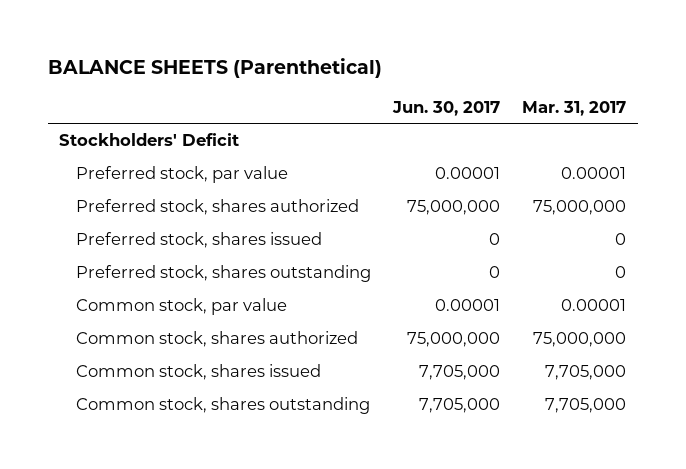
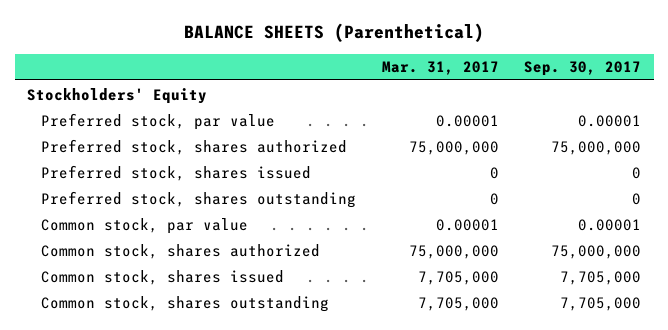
- | Jun. 30, 2017 | Mar. 31, 2017
+ | Mar. 31, 2017 | Sep. 30, 2017
- Stockholders' Deficit
+ Stockholders' Equity

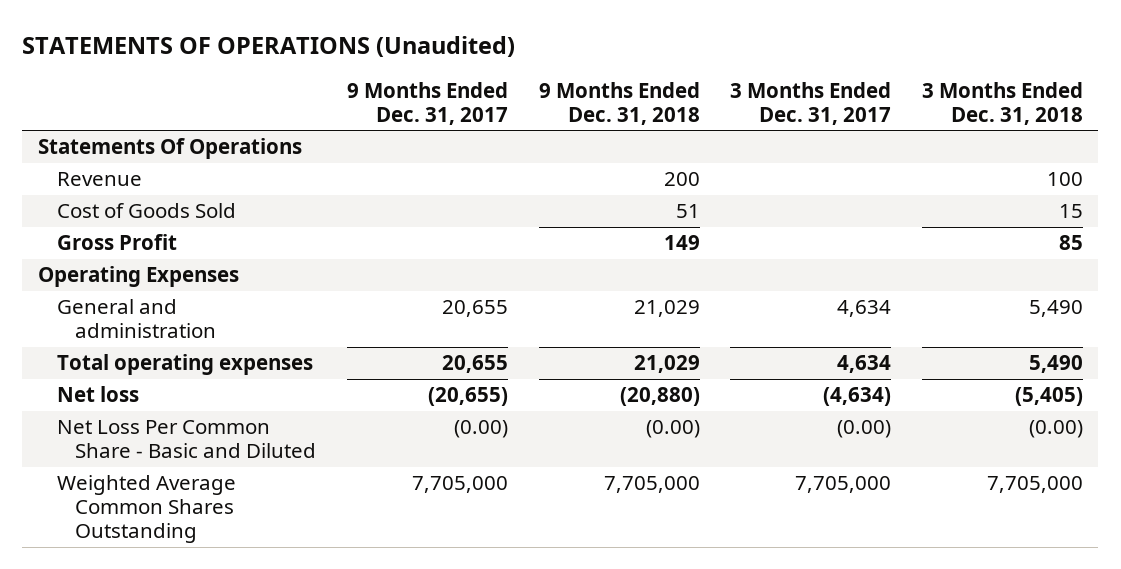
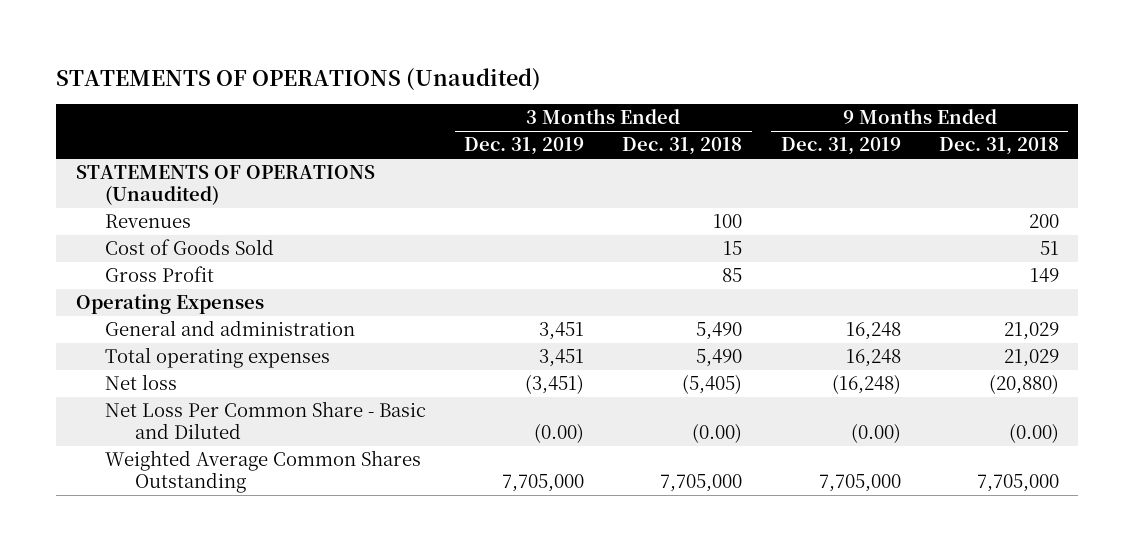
- | 9 Months Ended Dec. 31, 2017 | 9 Months Ended Dec. 31, 2018 | 3 Months Ended Dec. 31, 2017 | 3 Months Ended Dec. 31, 2018
+ | 3 Months Ended Dec. 31, 2019 | 3 Months Ended Dec. 31, 2018 | 9 Months Ended Dec. 31, 2019 | 9 Months Ended Dec. 31, 2018
- Statements Of Operations
- Revenue | | 200 | | 100
+ STATEMENTS OF OPERATIONS (Unaudited)
+ Revenues | | 100 | | 200

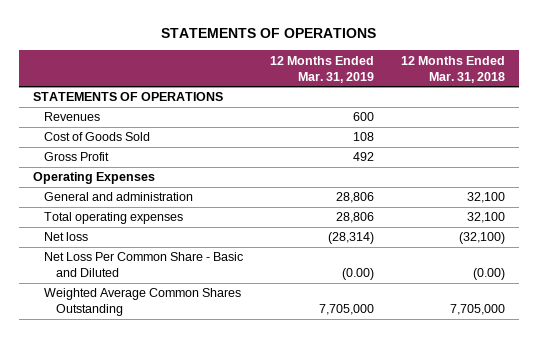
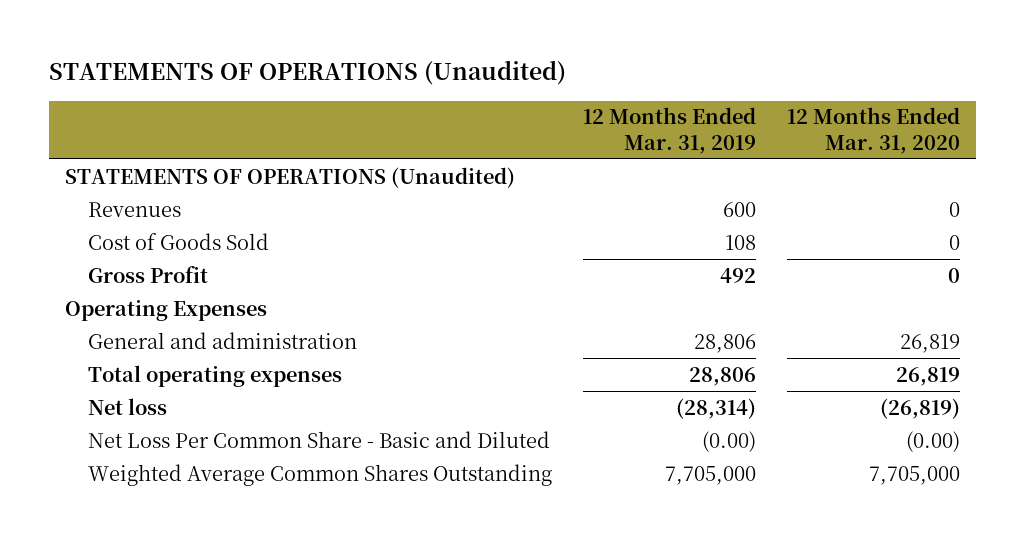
- STATEMENTS OF OPERATIONS
+ STATEMENTS OF OPERATIONS (Unaudited)
- | 12 Months Ended Mar. 31, 2019 | 12 Months Ended Mar. 31, 2018
+ | 12 Months Ended Mar. 31, 2019 | 12 Months Ended Mar. 31, 2020
- STATEMENTS OF OPERATIONS
+ STATEMENTS OF OPERATIONS (Unaudited)

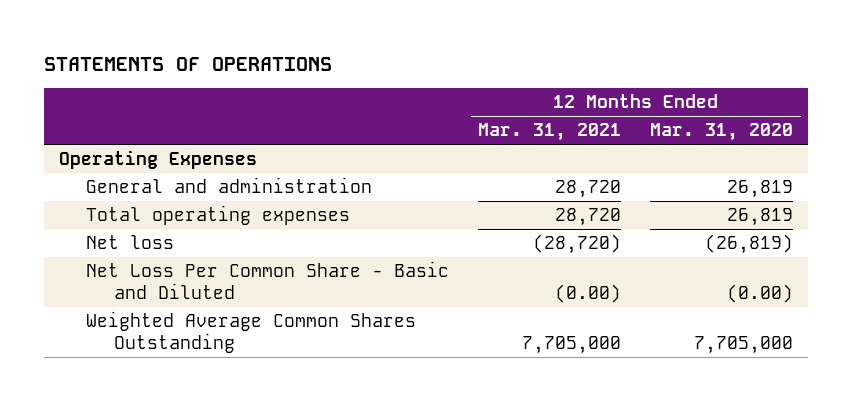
- STATEMENTS OF OPERATIONS (Unaudited)
+ STATEMENTS OF OPERATIONS
- | 12 Months Ended Mar. 31, 2019 | 12 Months Ended Mar. 31, 2020
+ | 12 Months Ended Mar. 31, 2021 | 12 Months Ended Mar. 31, 2020
- STATEMENTS OF OPERATIONS (Unaudited)
- Revenues | 600 | 0
- Cost of Goods Sold | 108 | 0
- Gross Profit | 492 | 0

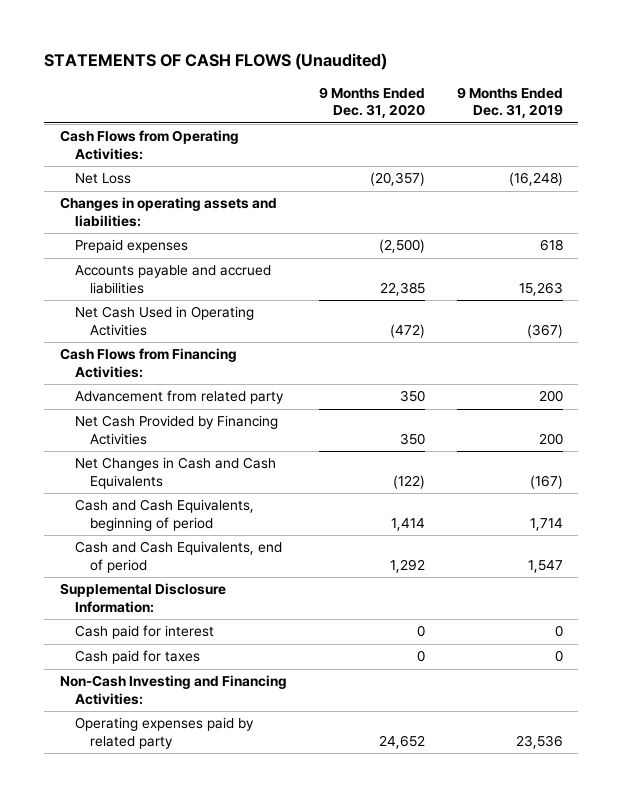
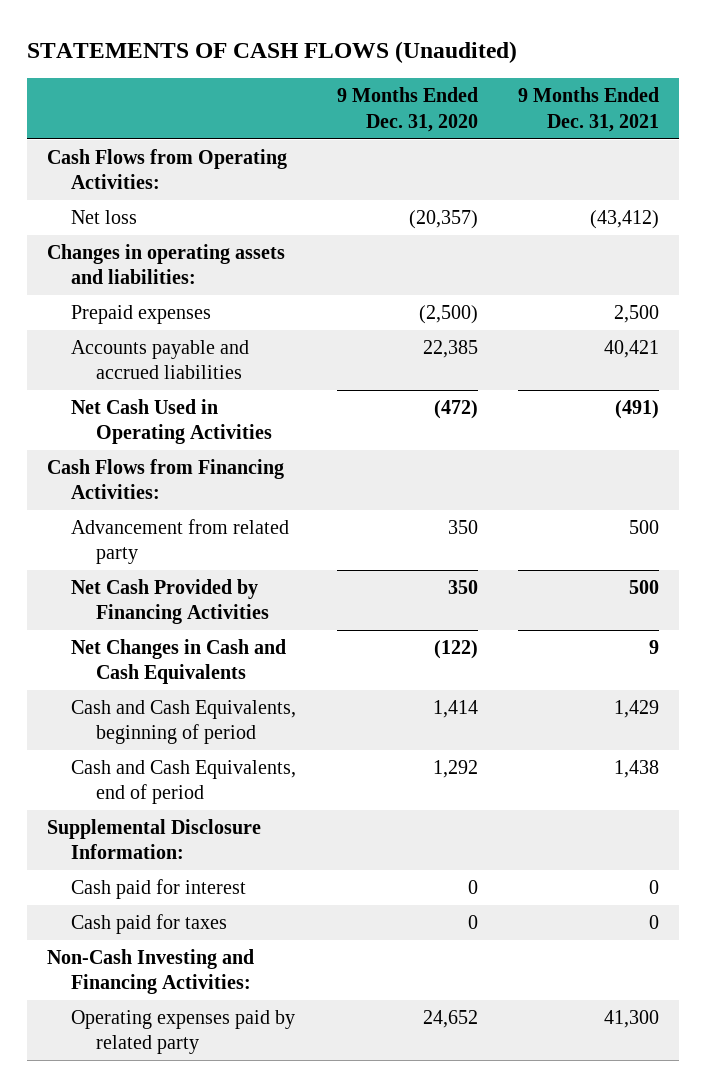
- | 9 Months Ended Dec. 31, 2020 | 9 Months Ended Dec. 31, 2019
+ | 9 Months Ended Dec. 31, 2020 | 9 Months Ended Dec. 31, 2021
- Net Loss | (20,357) | (16,248)
+ Net loss | (20,357) | (43,412)

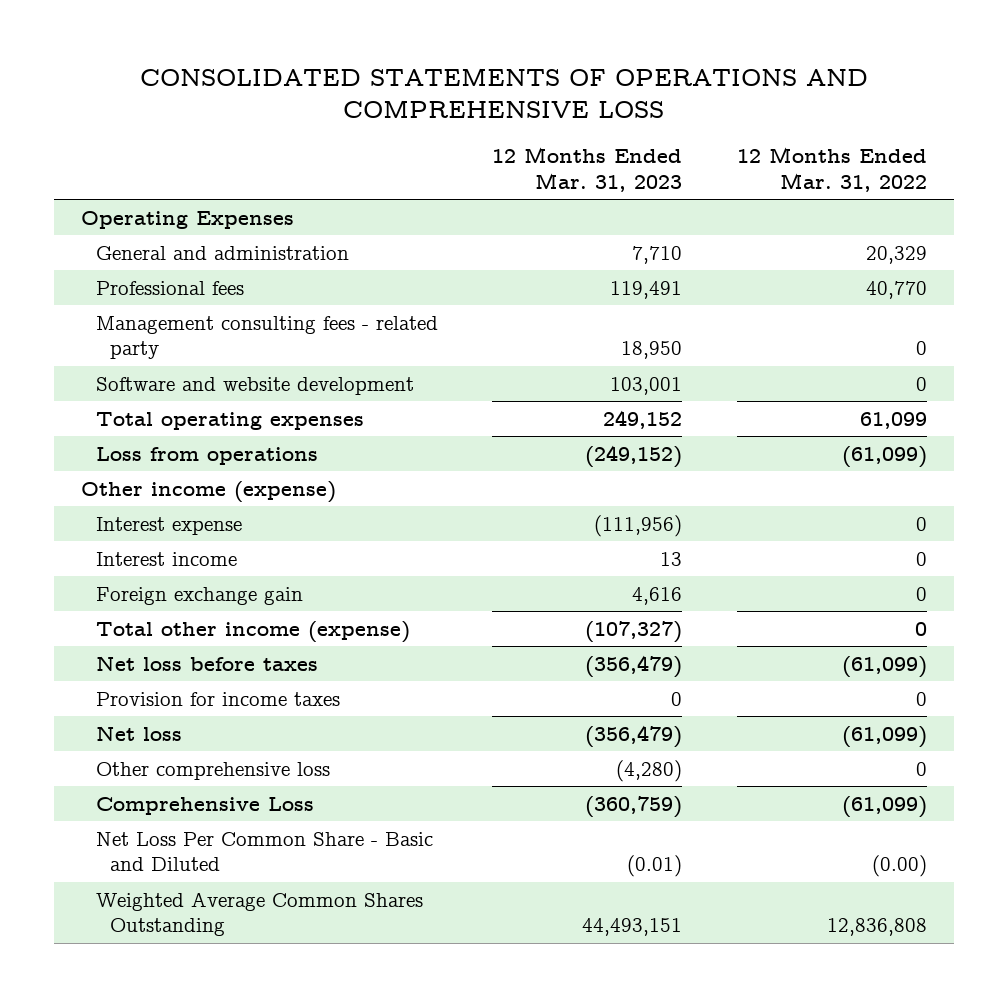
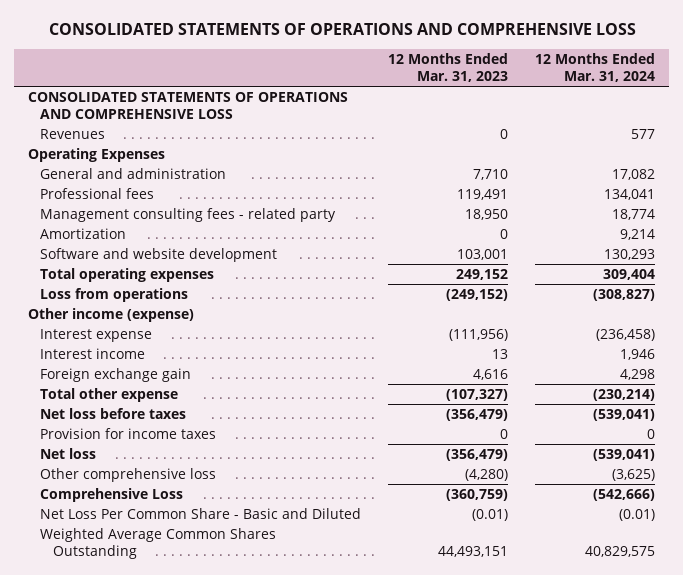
- | 12 Months Ended Mar. 31, 2023 | 12 Months Ended Mar. 31, 2022
+ | 12 Months Ended Mar. 31, 2023 | 12 Months Ended Mar. 31, 2024
+ CONSOLIDATED STATEMENTS OF OPERATIONS AND COMPREHENSIVE LOSS
+ Revenues | 0 | 577
+ Amortization | 0 | 9,214
- Total other income (expense) | (107,327) | 0
+ Total other expense | (107,327) | (230,214)

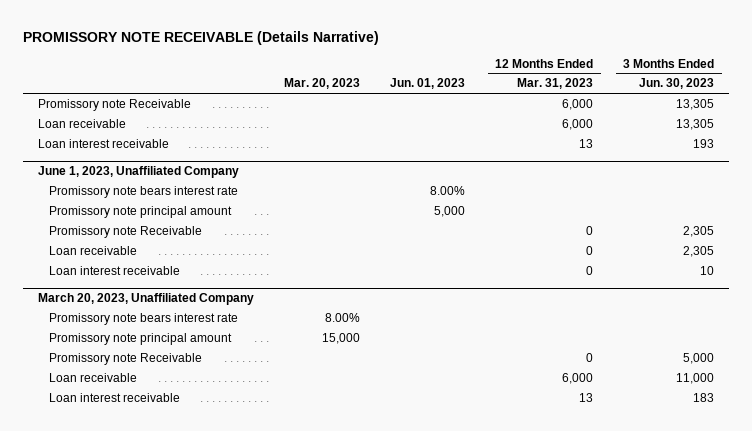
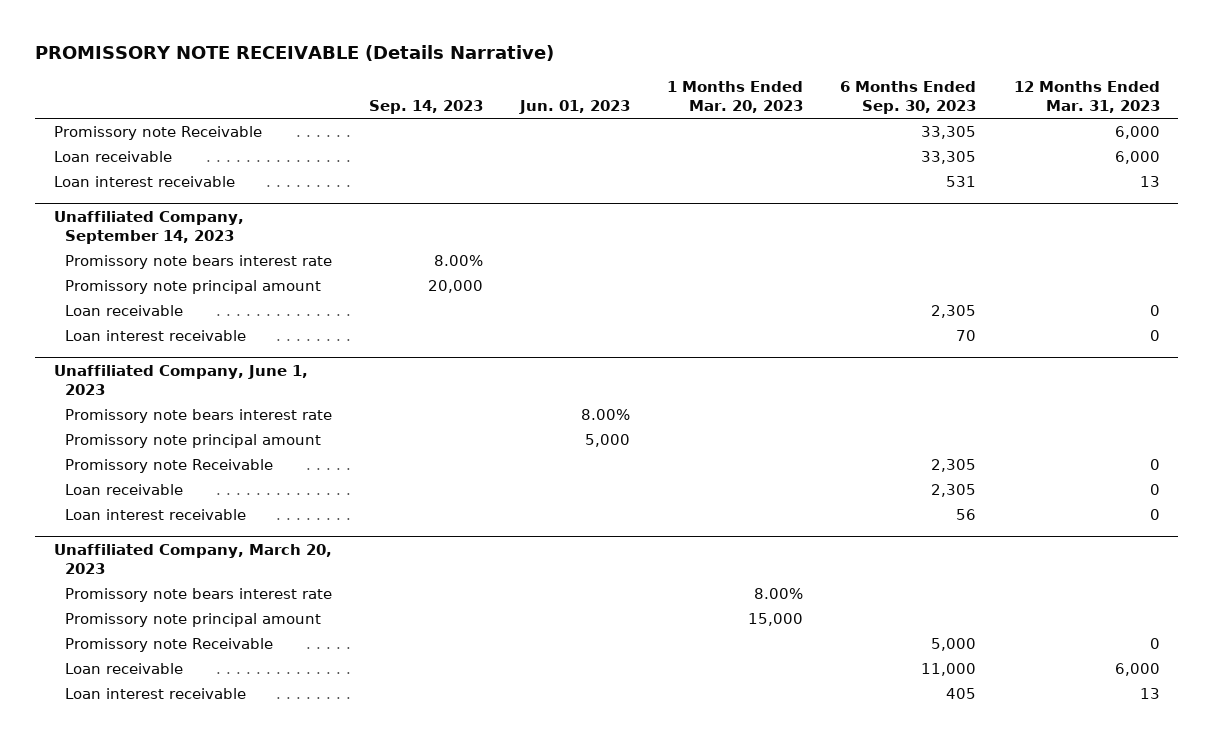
- | Mar. 20, 2023 | Jun. 01, 2023 | 12 Months Ended Mar. 31, 2023 | 3 Months Ended Jun. 30, 2023
+ | Sep. 14, 2023 | Jun. 01, 2023 | 1 Months Ended Mar. 20, 2023 | 6 Months Ended Sep. 30, 2023 | 12 Months Ended Mar. 31, 2023
- June 1, 2023, Unaffiliated Company
+ Unaffiliated Company, September 14, 2023
+ Promissory note bears interest rate | 8.00% | | | |
+ Promissory note principal amount | 20,000 | | | |
+ Loan receivable | | | | 2,305 | 0
+ Loan interest receivable | | | | 70 | 0
+ Unaffiliated Company, June 1, 2023
- March 20, 2023, Unaffiliated Company
+ Unaffiliated Company, March 20, 2023

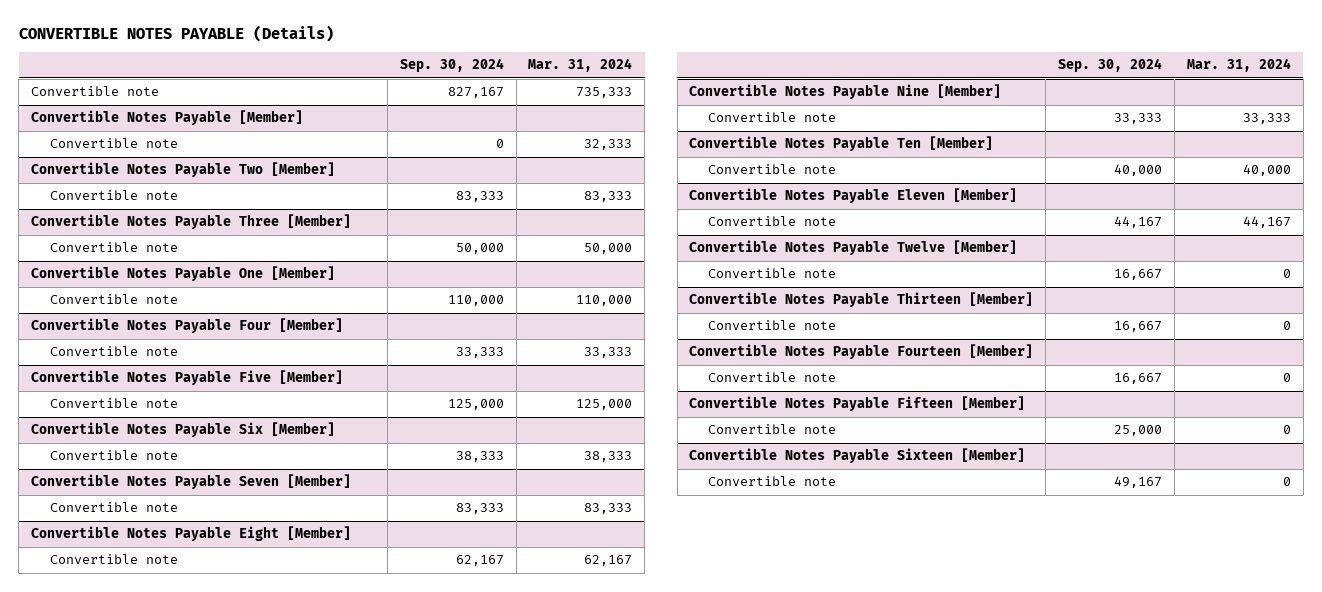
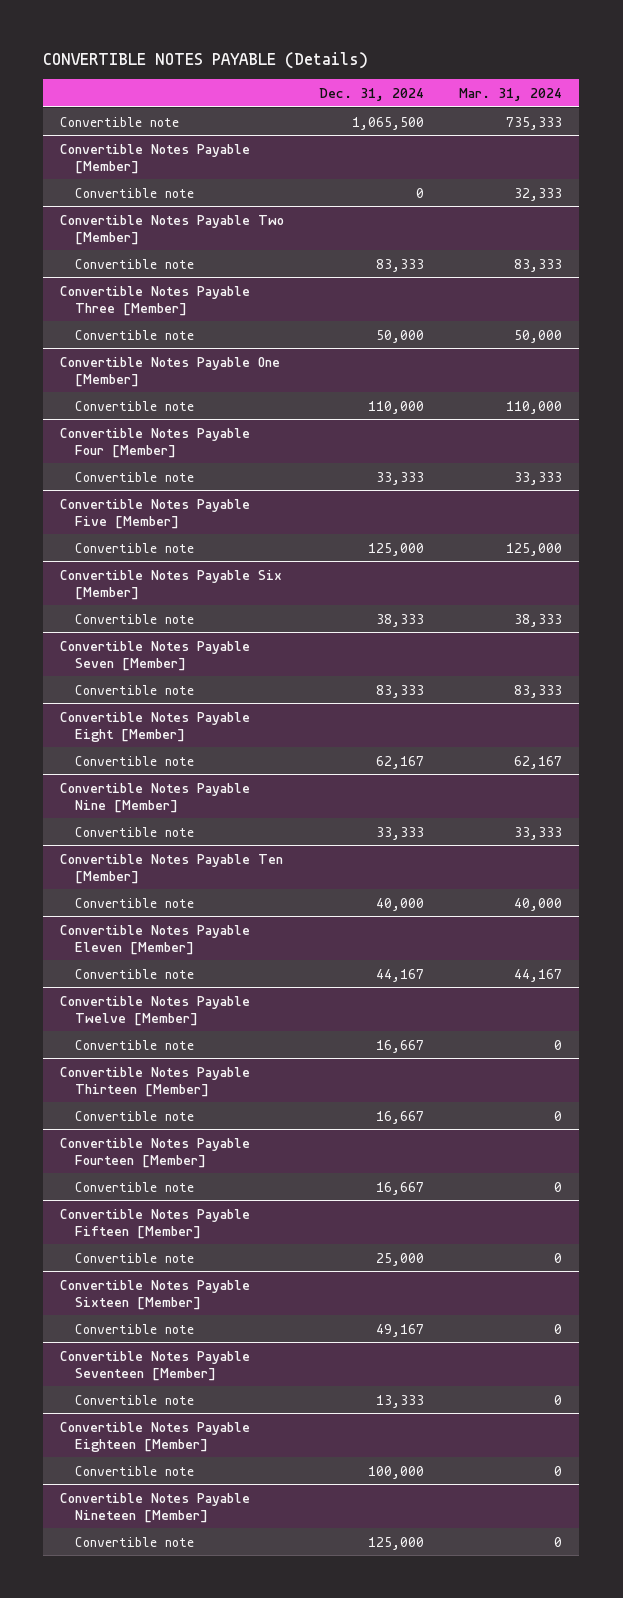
- | Sep. 30, 2024 | Mar. 31, 2024
+ | Dec. 31, 2024 | Mar. 31, 2024
+ Convertible Notes Payable Seventeen [Member]
+ Convertible note | 13,333 | 0
+ Convertible Notes Payable Eighteen [Member]
+ Convertible note | 100,000 | 0
+ Convertible Notes Payable Nineteen [Member]
+ Convertible note | 125,000 | 0

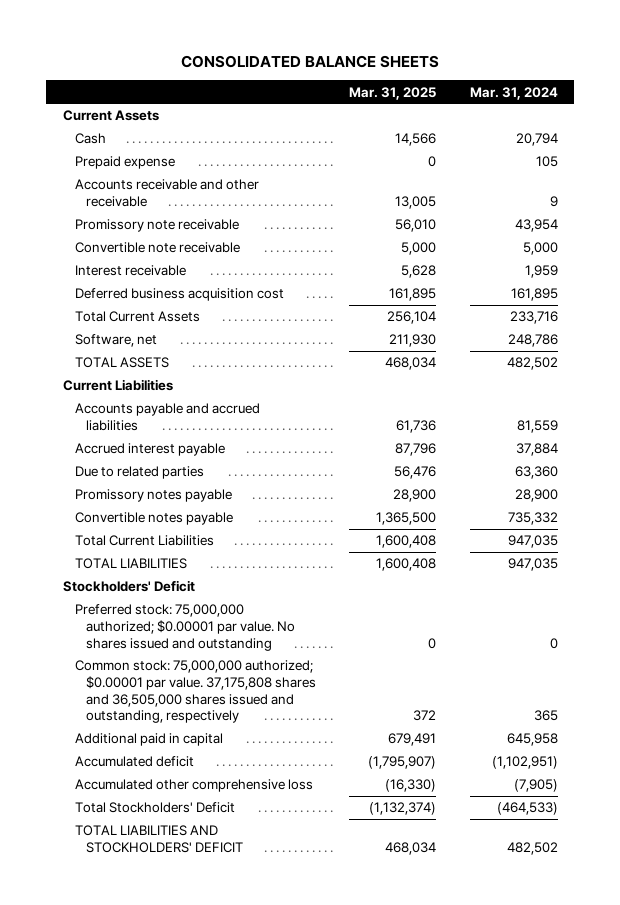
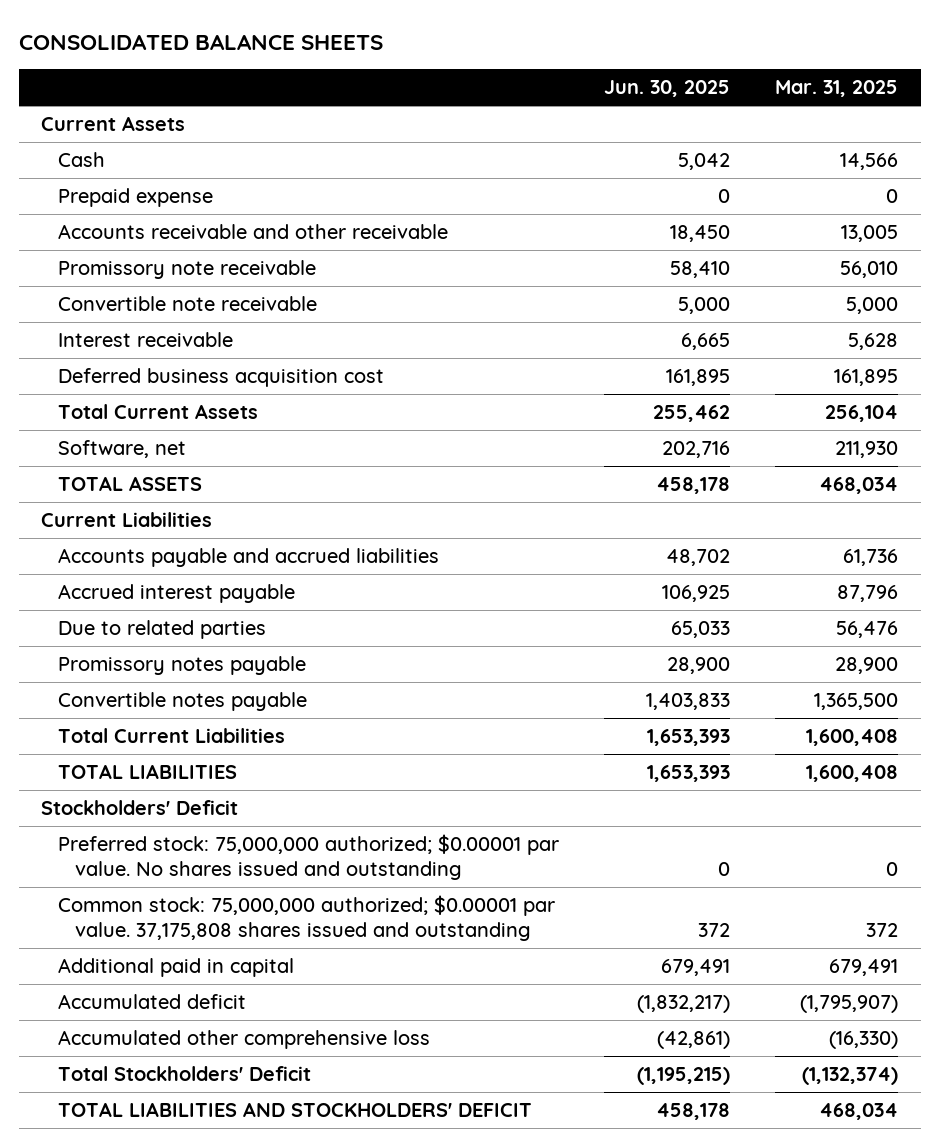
- | Mar. 31, 2025 | Mar. 31, 2024
+ | Jun. 30, 2025 | Mar. 31, 2025
- Common stock: 75,000,000 authorized; $0.00001 par value. 37,175,808 shares and 36,505,000 shares issued and outstanding, respectively | 372 | 365
+ Common stock: 75,000,000 authorized; $0.00001 par value. 37,175,808 shares issued and outstanding | 372 | 372

